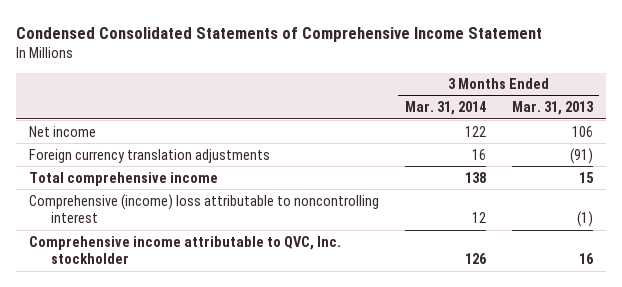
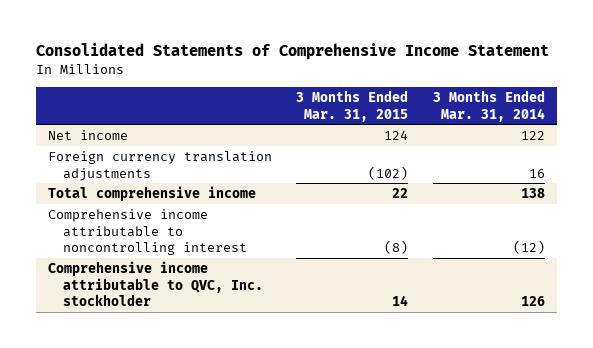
- Condensed Consolidated Statements of Comprehensive Income Statement
+ Consolidated Statements of Comprehensive Income Statement
- | 3 Months Ended Mar. 31, 2014 | 3 Months Ended Mar. 31, 2013
+ | 3 Months Ended Mar. 31, 2015 | 3 Months Ended Mar. 31, 2014
- Comprehensive (income) loss attributable to noncontrolling interest | 12 | (1)
+ Comprehensive income attributable to noncontrolling interest | (8) | (12)

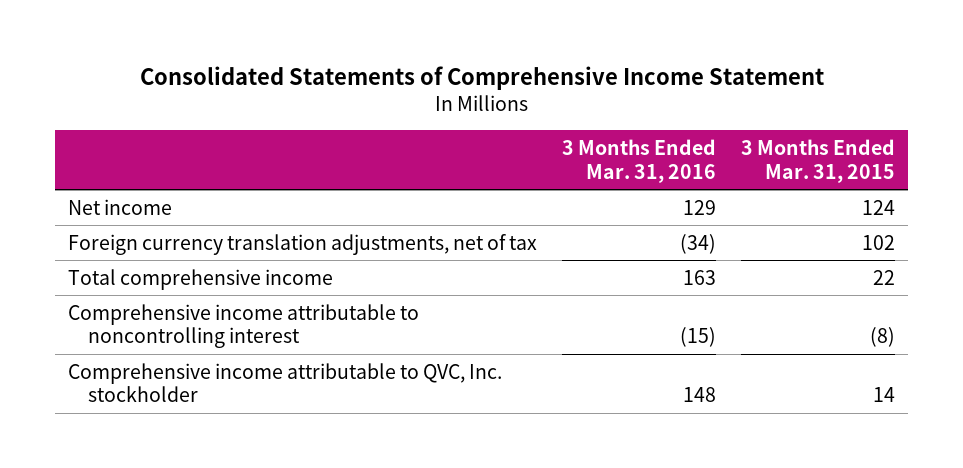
- | 3 Months Ended Mar. 31, 2015 | 3 Months Ended Mar. 31, 2014
+ | 3 Months Ended Mar. 31, 2016 | 3 Months Ended Mar. 31, 2015
- Foreign currency translation adjustments | (102) | 16
+ Foreign currency translation adjustments, net of tax | (34) | 102

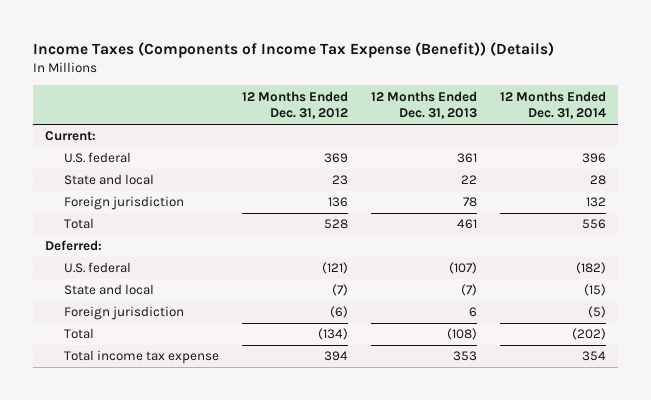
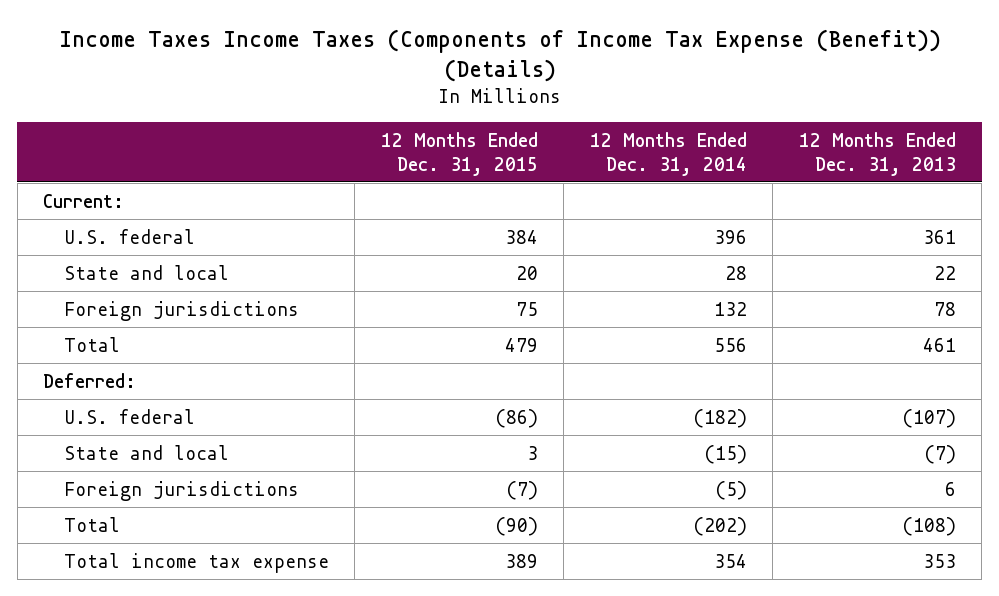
- Income Taxes (Components of Income Tax Expense (Benefit)) (Details)
+ Income Taxes Income Taxes (Components of Income Tax Expense (Benefit)) (Details)
- | 12 Months Ended Dec. 31, 2012 | 12 Months Ended Dec. 31, 2013 | 12 Months Ended Dec. 31, 2014
+ | 12 Months Ended Dec. 31, 2015 | 12 Months Ended Dec. 31, 2014 | 12 Months Ended Dec. 31, 2013
- Foreign jurisdiction | 136 | 78 | 132
+ Foreign jurisdictions | 75 | 132 | 78
- Foreign jurisdiction | (6) | 6 | (5)
+ Foreign jurisdictions | (7) | (5) | 6

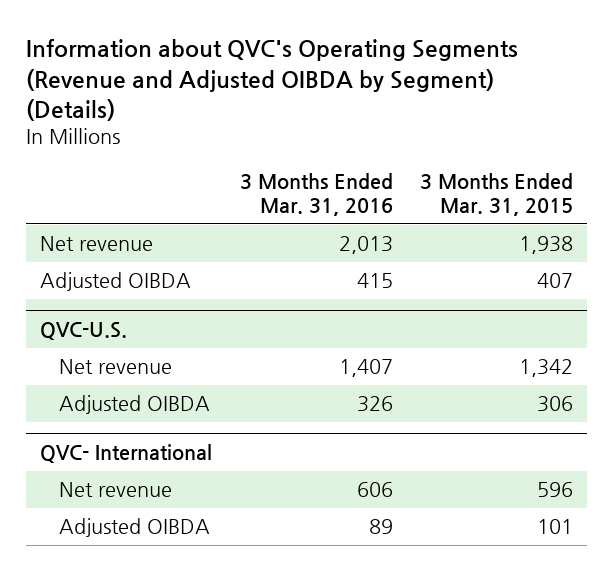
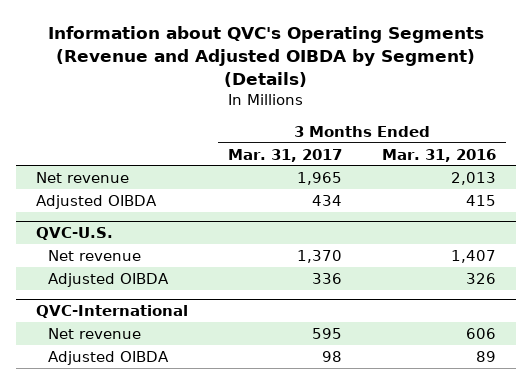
- | 3 Months Ended Mar. 31, 2016 | 3 Months Ended Mar. 31, 2015
+ | 3 Months Ended Mar. 31, 2017 | 3 Months Ended Mar. 31, 2016
- QVC- International
+ QVC-International

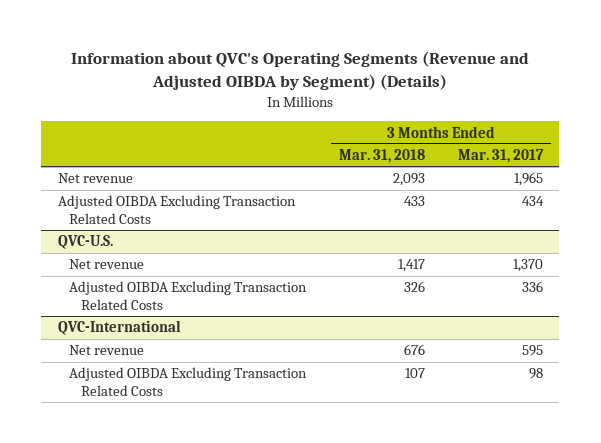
- | 3 Months Ended Mar. 31, 2017 | 3 Months Ended Mar. 31, 2016
+ | 3 Months Ended Mar. 31, 2018 | 3 Months Ended Mar. 31, 2017
- Adjusted OIBDA | 434 | 415
+ Adjusted OIBDA Excluding Transaction Related Costs | 433 | 434
@ QVC-U.S.
- Adjusted OIBDA | 336 | 326
+ Adjusted OIBDA Excluding Transaction Related Costs | 326 | 336
@ QVC-International
- Adjusted OIBDA | 98 | 89
+ Adjusted OIBDA Excluding Transaction Related Costs | 107 | 98

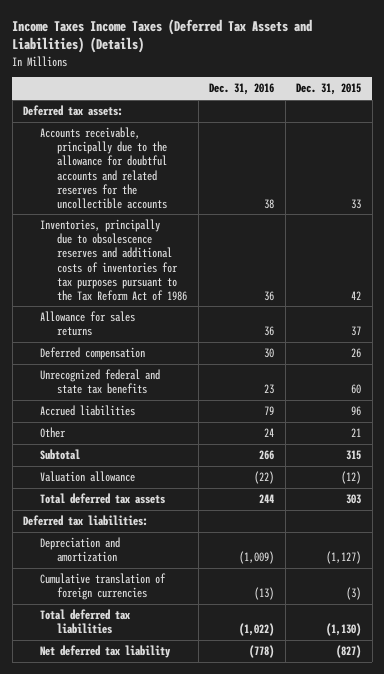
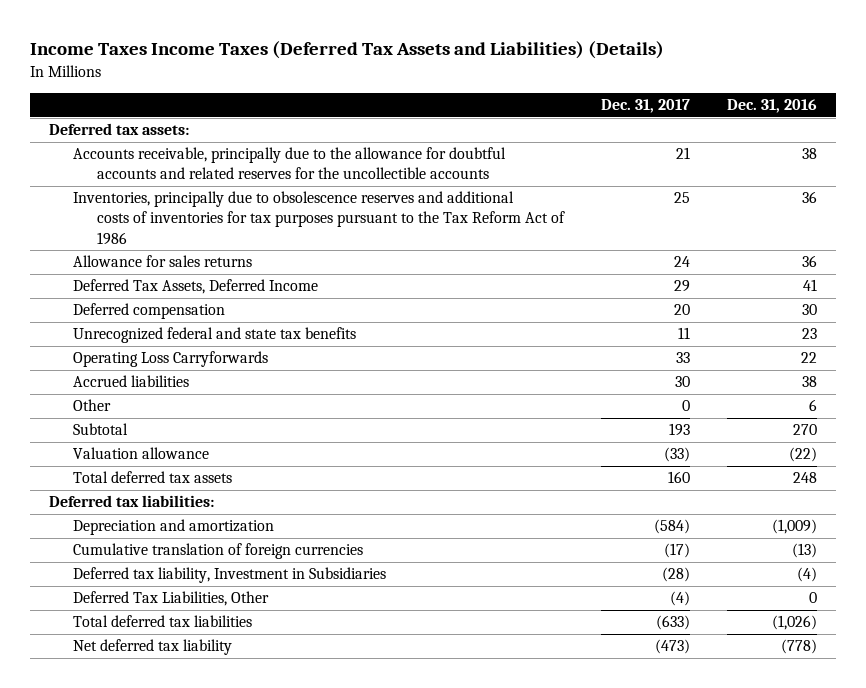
- | Dec. 31, 2016 | Dec. 31, 2015
+ | Dec. 31, 2017 | Dec. 31, 2016
+ Deferred Tax Assets, Deferred Income | 29 | 41
- Accrued liabilities | 79 | 96
- Other | 24 | 21
- Subtotal | 266 | 315
+ Operating Loss Carryforwards | 33 | 22
+ Accrued liabilities | 30 | 38
+ Other | 0 | 6
+ Subtotal | 193 | 270
- Total deferred tax assets | 244 | 303
+ Total deferred tax assets | 160 | 248
- Total deferred tax liabilities | (1,022) | (1,130)
+ Deferred tax liability, Investment in Subsidiaries | (28) | (4)
+ Deferred Tax Liabilities, Other | (4) | 0
+ Total deferred tax liabilities | (633) | (1,026)

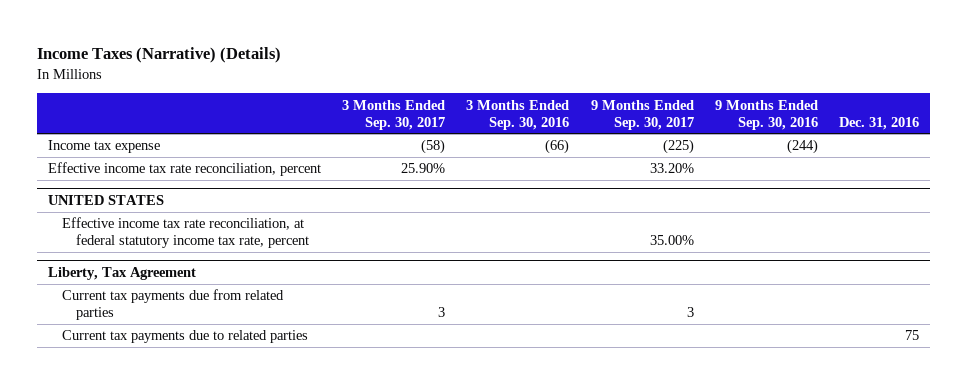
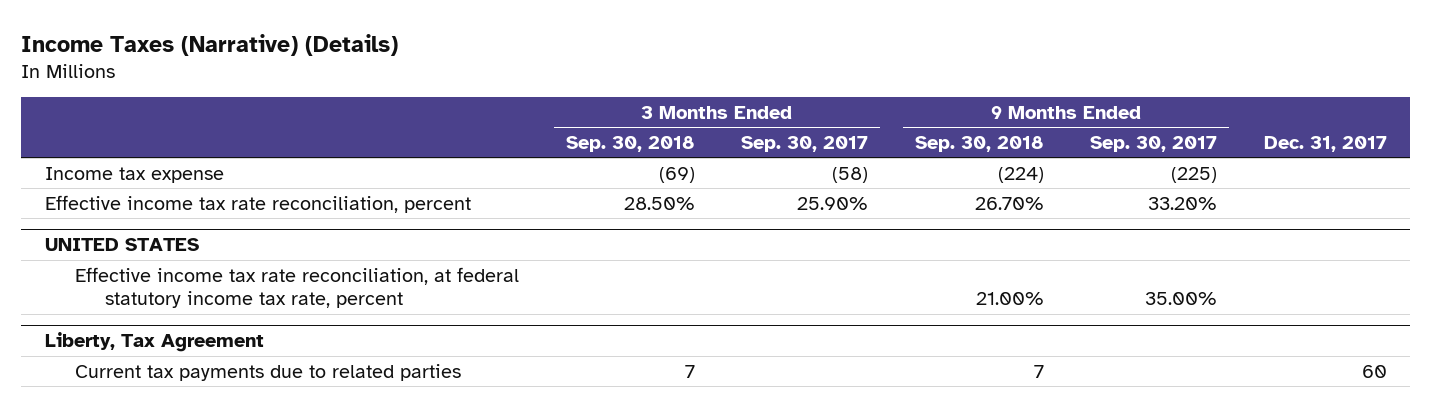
- | 3 Months Ended Sep. 30, 2017 | 3 Months Ended Sep. 30, 2016 | 9 Months Ended Sep. 30, 2017 | 9 Months Ended Sep. 30, 2016 | Dec. 31, 2016
+ | 3 Months Ended Sep. 30, 2018 | 3 Months Ended Sep. 30, 2017 | 9 Months Ended Sep. 30, 2018 | 9 Months Ended Sep. 30, 2017 | Dec. 31, 2017
@ Liberty, Tax Agreement
- Current tax payments due from related parties | 3 | | 3 | |

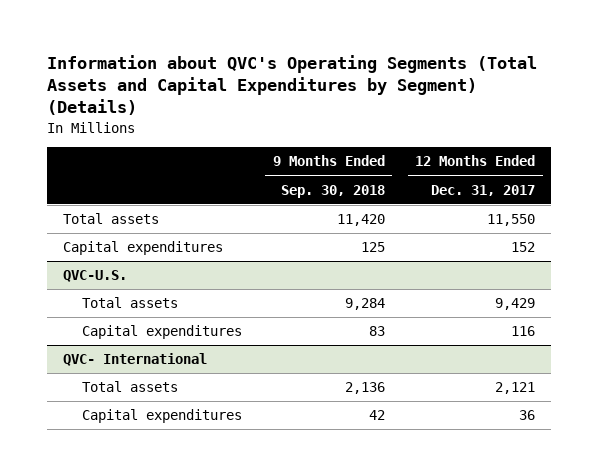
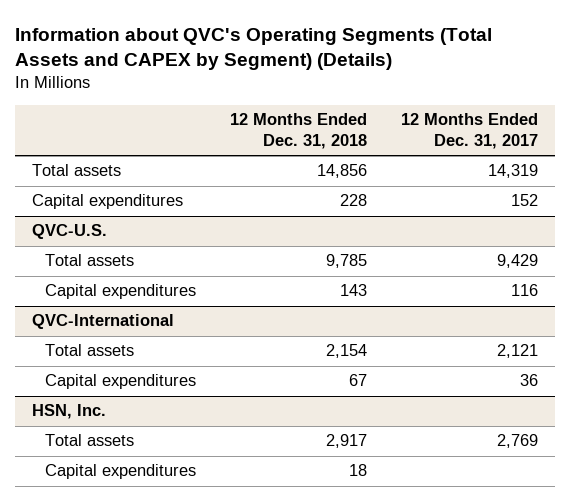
- Information about QVC's Operating Segments (Total Assets and Capital Expenditures by Segment) (Details)
+ Information about QVC's Operating Segments (Total Assets and CAPEX by Segment) (Details)
- | 9 Months Ended Sep. 30, 2018 | 12 Months Ended Dec. 31, 2017
+ | 12 Months Ended Dec. 31, 2018 | 12 Months Ended Dec. 31, 2017
- Total assets | 11,420 | 11,550
+ Total assets | 14,856 | 14,319
- QVC- International
+ QVC-International
+ HSN, Inc.
+ Total assets | 2,917 | 2,769
+ Capital expenditures | 18 |

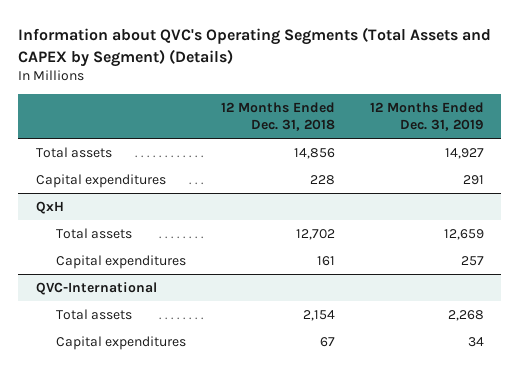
- | 12 Months Ended Dec. 31, 2018 | 12 Months Ended Dec. 31, 2017
+ | 12 Months Ended Dec. 31, 2018 | 12 Months Ended Dec. 31, 2019
- QVC-U.S.
- Total assets | 9,785 | 9,429
- Capital expenditures | 143 | 116
+ QxH
+ Total assets | 12,702 | 12,659
+ Capital expenditures | 161 | 257
- HSN, Inc.
- Total assets | 2,917 | 2,769
- Capital expenditures | 18 |

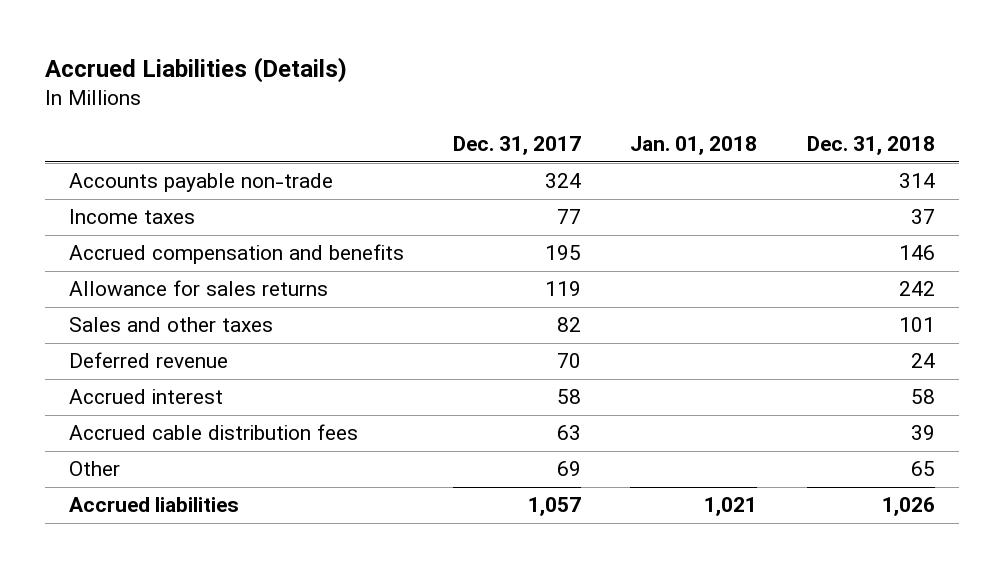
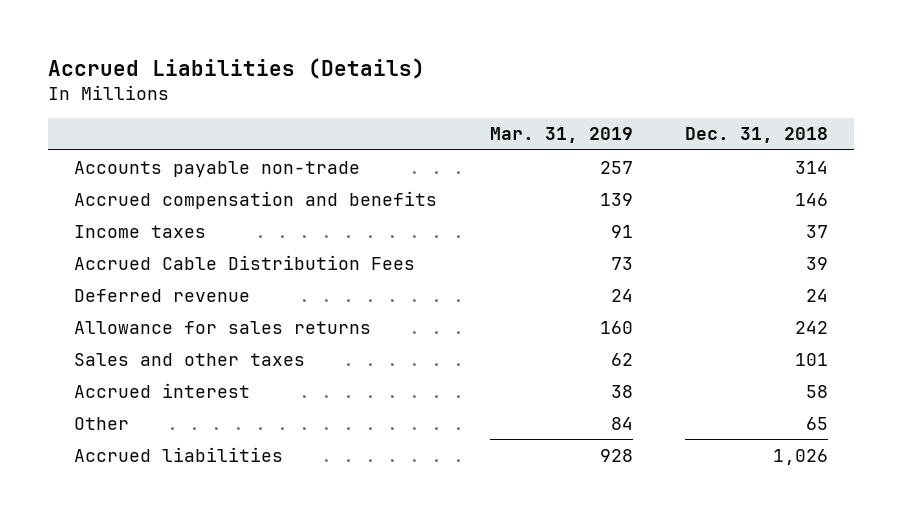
- | Dec. 31, 2017 | Jan. 01, 2018 | Dec. 31, 2018
+ | Mar. 31, 2019 | Dec. 31, 2018
moved down: Income taxes | 91 | 37
+ Accrued Cable Distribution Fees | 73 | 39
moved up: Deferred revenue | 24 | 24
- Accrued cable distribution fees | 63 | | 39

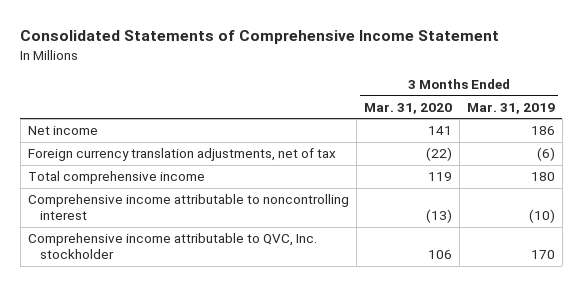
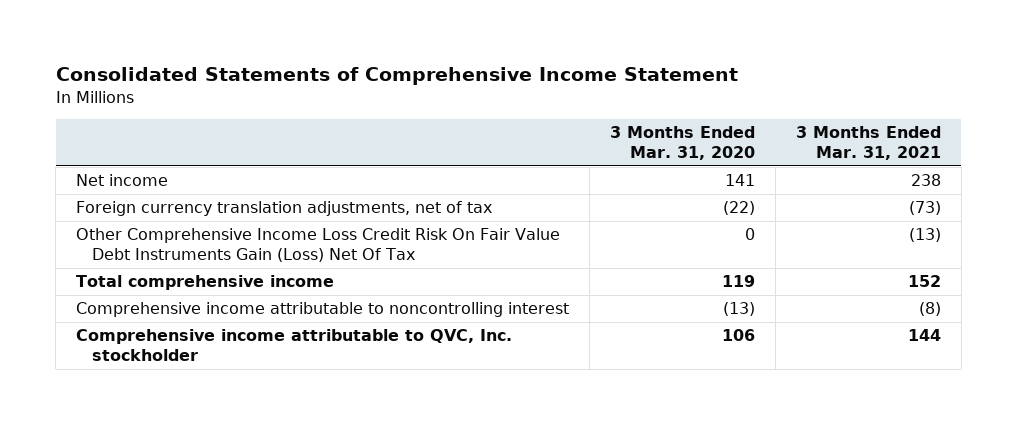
- | 3 Months Ended Mar. 31, 2020 | 3 Months Ended Mar. 31, 2019
+ | 3 Months Ended Mar. 31, 2020 | 3 Months Ended Mar. 31, 2021
+ Other Comprehensive Income Loss Credit Risk On Fair Value Debt Instruments Gain (Loss) Net Of Tax | 0 | (13)

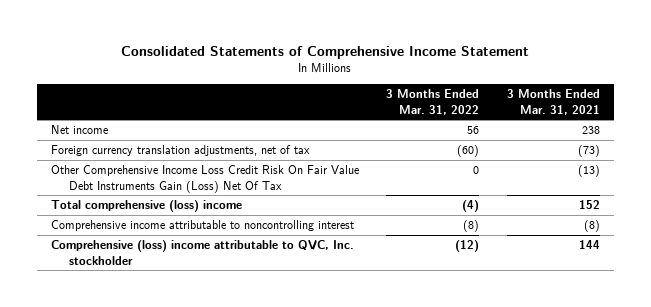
- | 3 Months Ended Mar. 31, 2020 | 3 Months Ended Mar. 31, 2021
+ | 3 Months Ended Mar. 31, 2022 | 3 Months Ended Mar. 31, 2021
- Total comprehensive income | 119 | 152
+ Total comprehensive (loss) income | (4) | 152
- Comprehensive income attributable to QVC, Inc. stockholder | 106 | 144
+ Comprehensive (loss) income attributable to QVC, Inc. stockholder | (12) | 144

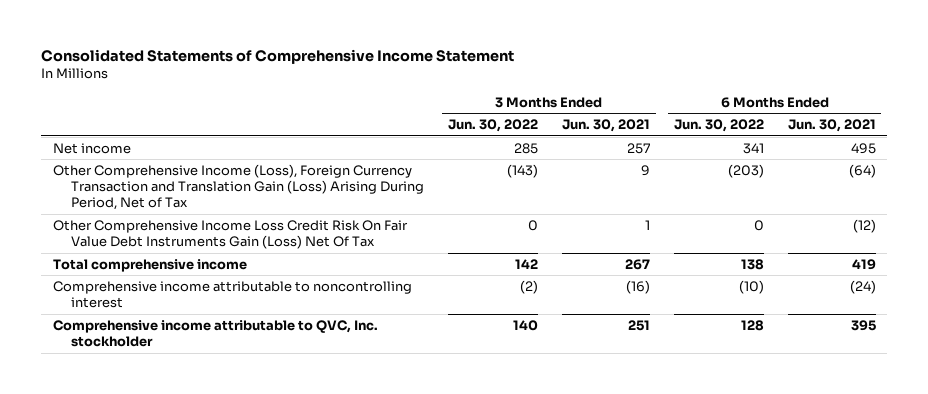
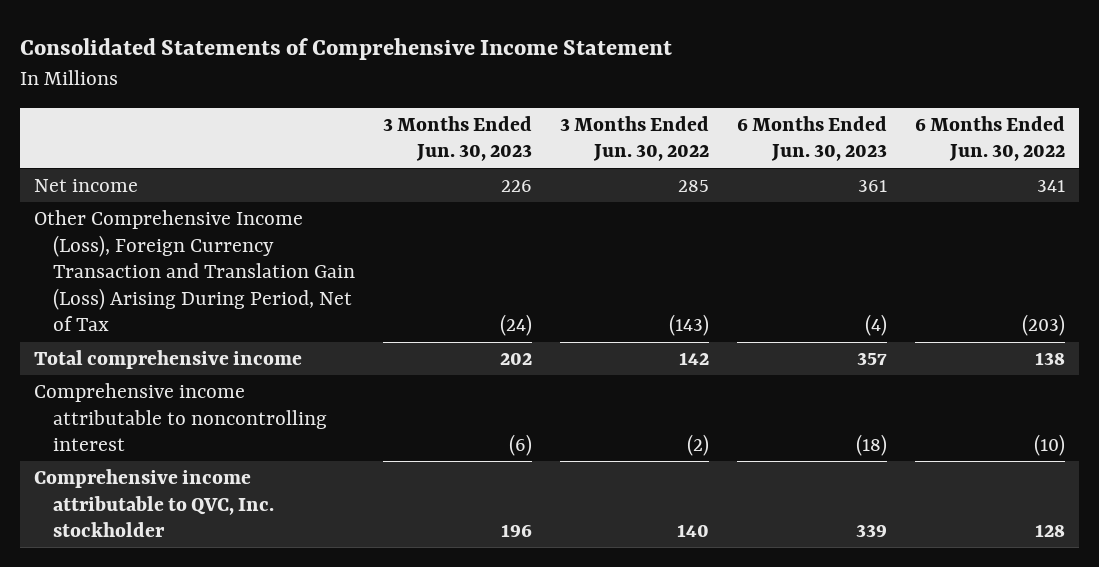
- | 3 Months Ended Jun. 30, 2022 | 3 Months Ended Jun. 30, 2021 | 6 Months Ended Jun. 30, 2022 | 6 Months Ended Jun. 30, 2021
+ | 3 Months Ended Jun. 30, 2023 | 3 Months Ended Jun. 30, 2022 | 6 Months Ended Jun. 30, 2023 | 6 Months Ended Jun. 30, 2022
- Other Comprehensive Income Loss Credit Risk On Fair Value Debt Instruments Gain (Loss) Net Of Tax | 0 | 1 | 0 | (12)

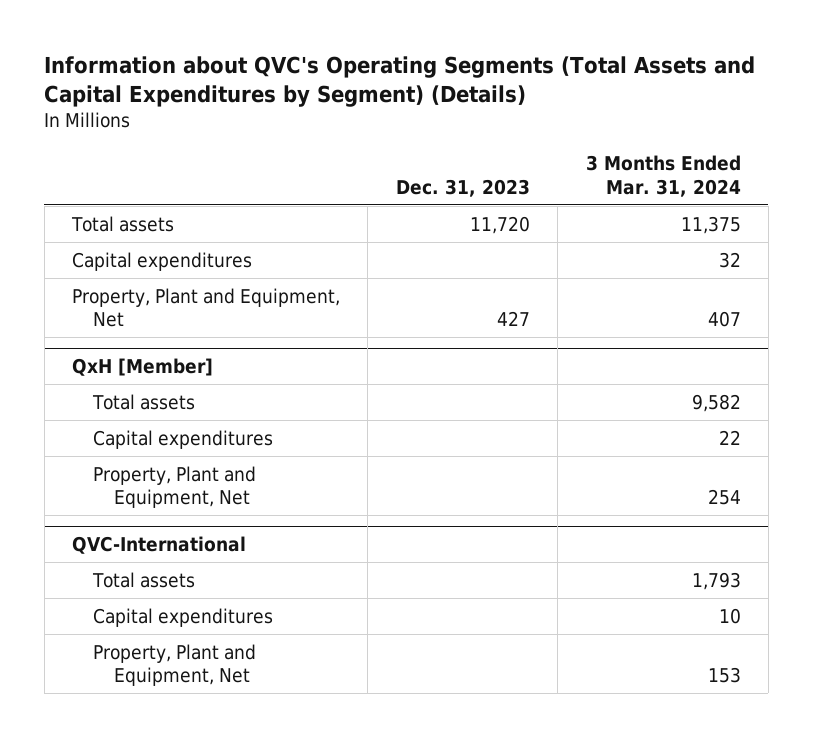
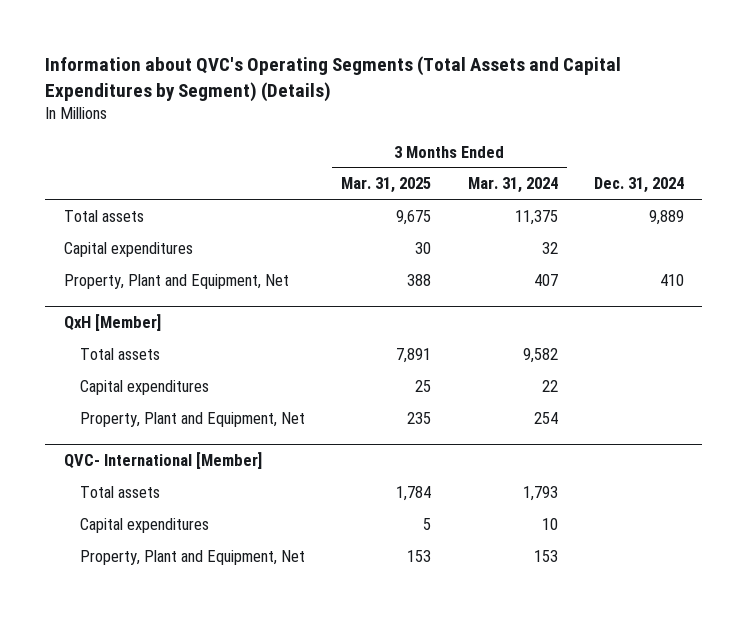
- | Dec. 31, 2023 | 3 Months Ended Mar. 31, 2024
+ | 3 Months Ended Mar. 31, 2025 | 3 Months Ended Mar. 31, 2024 | Dec. 31, 2024
- QVC-International
+ QVC- International [Member]

